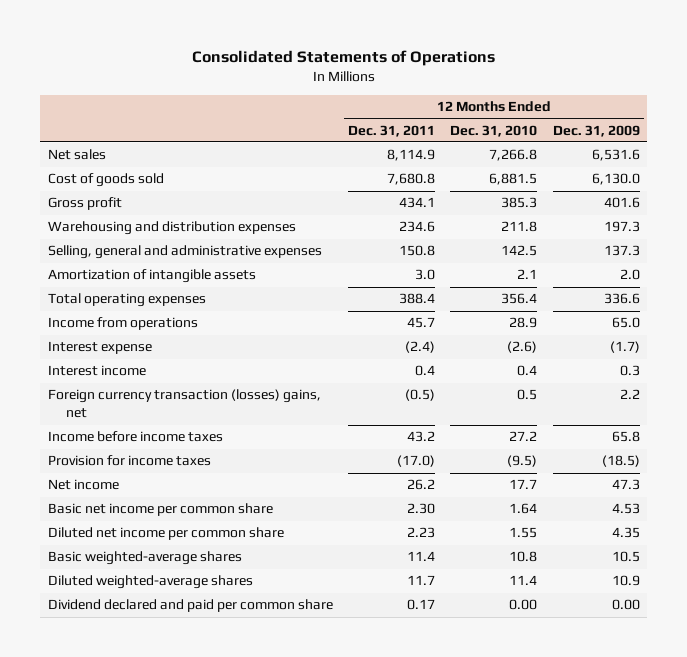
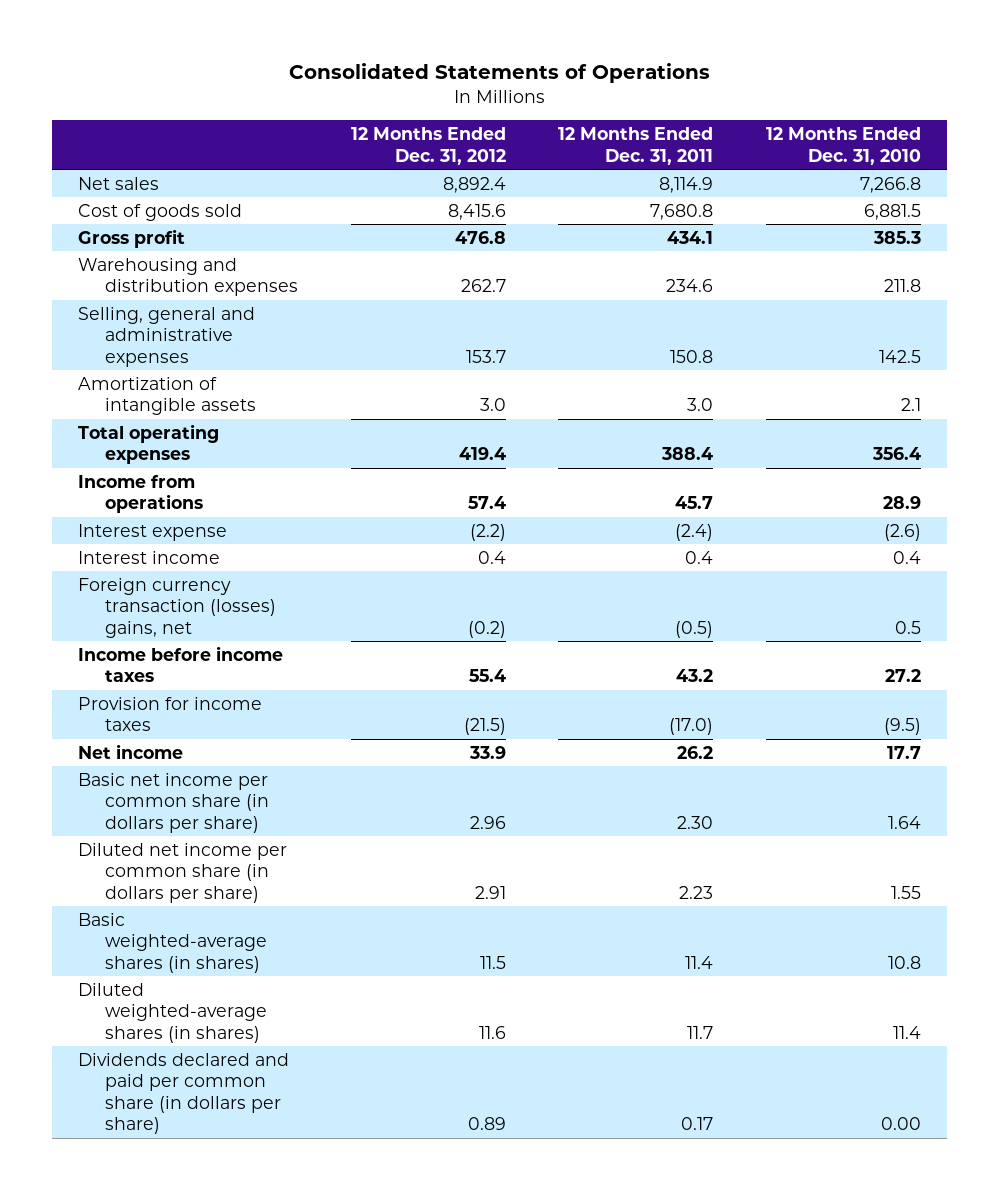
- | 12 Months Ended Dec. 31, 2011 | 12 Months Ended Dec. 31, 2010 | 12 Months Ended Dec. 31, 2009
+ | 12 Months Ended Dec. 31, 2012 | 12 Months Ended Dec. 31, 2011 | 12 Months Ended Dec. 31, 2010
- Basic net income per common share | 2.30 | 1.64 | 4.53
- Diluted net income per common share | 2.23 | 1.55 | 4.35
- Basic weighted-average shares | 11.4 | 10.8 | 10.5
- Diluted weighted-average shares | 11.7 | 11.4 | 10.9
- Dividend declared and paid per common share | 0.17 | 0.00 | 0.00
+ Basic net income per common share (in dollars per share) | 2.96 | 2.30 | 1.64
+ Diluted net income per common share (in dollars per share) | 2.91 | 2.23 | 1.55
+ Basic weighted-average shares (in shares) | 11.5 | 11.4 | 10.8
+ Diluted weighted-average shares (in shares) | 11.6 | 11.7 | 11.4
+ Dividends declared and paid per common share (in dollars per share) | 0.89 | 0.17 | 0.00

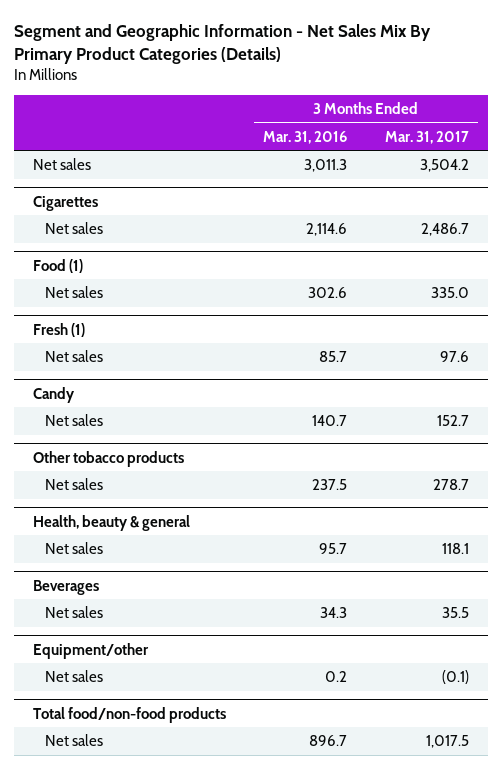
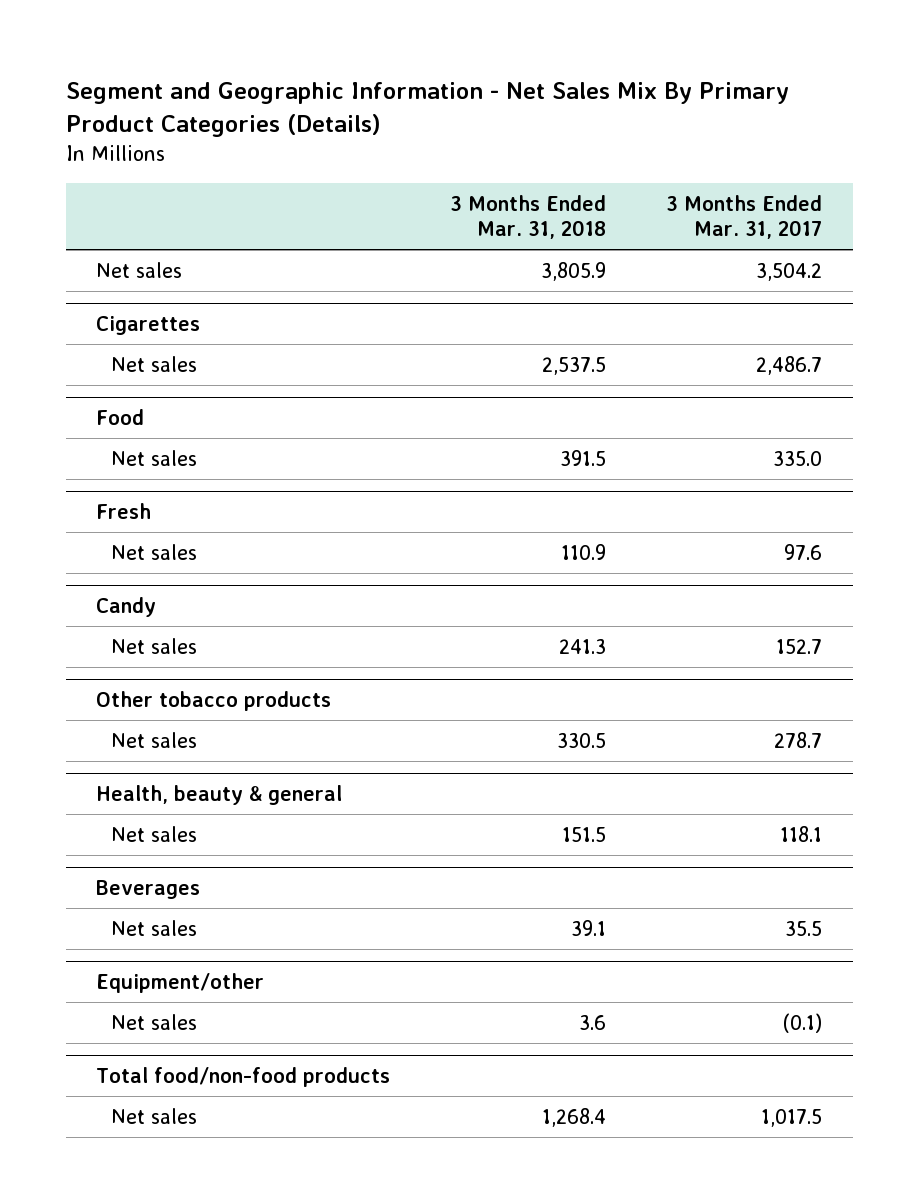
- | 3 Months Ended Mar. 31, 2016 | 3 Months Ended Mar. 31, 2017
+ | 3 Months Ended Mar. 31, 2018 | 3 Months Ended Mar. 31, 2017
- Food (1)
+ Food
- Fresh (1)
+ Fresh

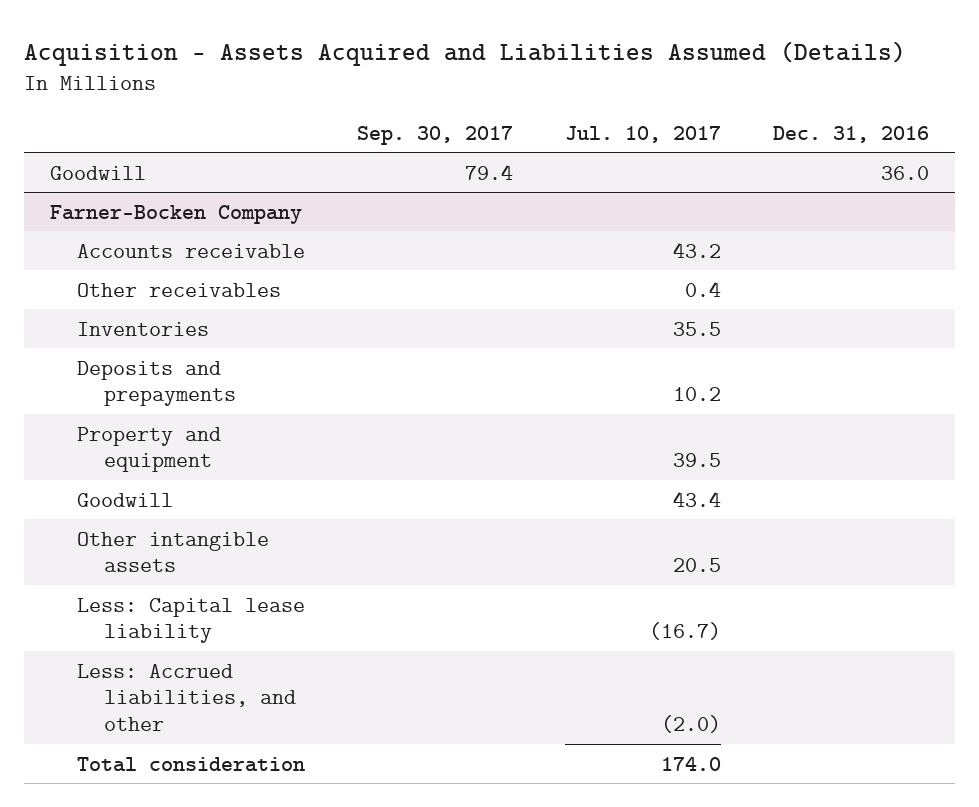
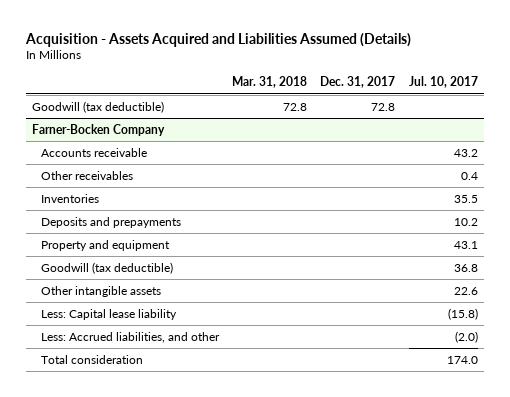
- | Sep. 30, 2017 | Jul. 10, 2017 | Dec. 31, 2016
+ | Mar. 31, 2018 | Dec. 31, 2017 | Jul. 10, 2017
- Goodwill | 79.4 | | 36.0
+ Goodwill (tax deductible) | 72.8 | 72.8 |
@ Farner-Bocken Company
- Property and equipment | | 39.5 |
- Goodwill | | 43.4 |
- Other intangible assets | | 20.5 |
- Less: Capital lease liability | | (16.7) |
+ Property and equipment | | | 43.1
+ Goodwill (tax deductible) | | | 36.8
+ Other intangible assets | | | 22.6
+ Less: Capital lease liability | | | (15.8)

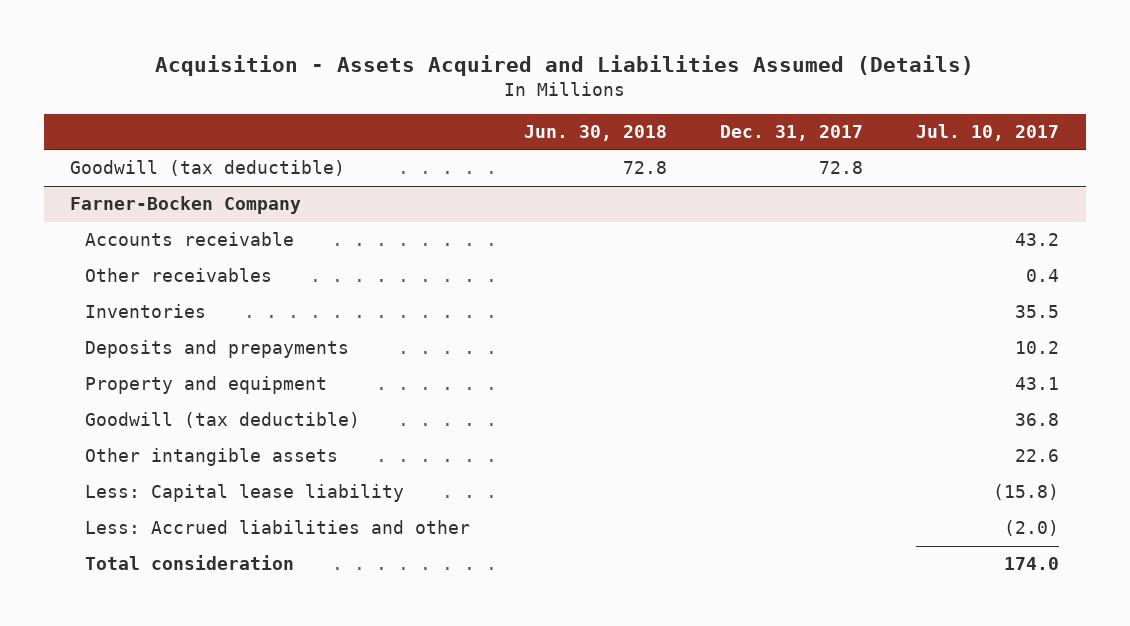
- | Mar. 31, 2018 | Dec. 31, 2017 | Jul. 10, 2017
+ | Jun. 30, 2018 | Dec. 31, 2017 | Jul. 10, 2017
@ Farner-Bocken Company
- Less: Accrued liabilities, and other | | | (2.0)
+ Less: Accrued liabilities and other | | | (2.0)

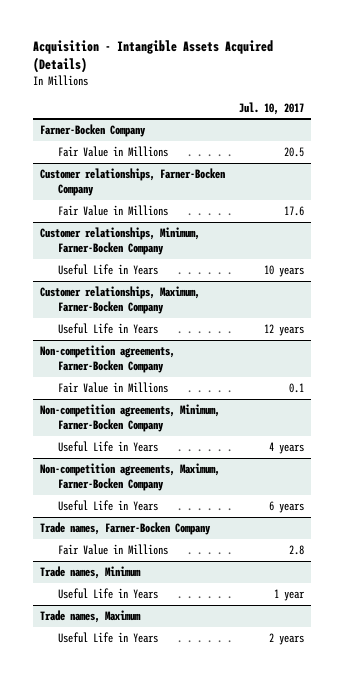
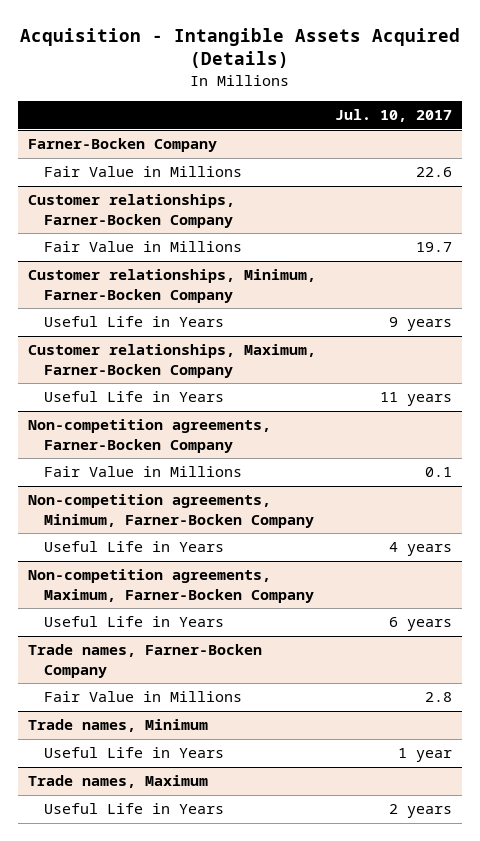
@ Farner-Bocken Company
- Fair Value in Millions | 20.5
+ Fair Value in Millions | 22.6
@ Customer relationships, Farner-Bocken Company
- Fair Value in Millions | 17.6
+ Fair Value in Millions | 19.7
@ Customer relationships, Minimum, Farner-Bocken Company
- Useful Life in Years | 10 years
+ Useful Life in Years | 9 years
@ Customer relationships, Maximum, Farner-Bocken Company
- Useful Life in Years | 12 years
+ Useful Life in Years | 11 years

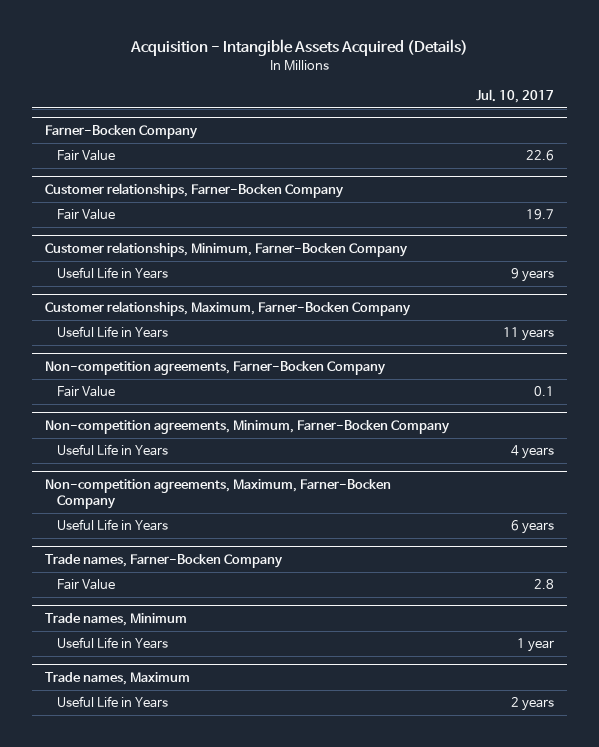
@ Farner-Bocken Company
- Fair Value in Millions | 22.6
+ Fair Value | 22.6
@ Customer relationships, Farner-Bocken Company
- Fair Value in Millions | 19.7
+ Fair Value | 19.7
@ Non-competition agreements, Farner-Bocken Company
- Fair Value in Millions | 0.1
+ Fair Value | 0.1
@ Trade names, Farner-Bocken Company
- Fair Value in Millions | 2.8
+ Fair Value | 2.8

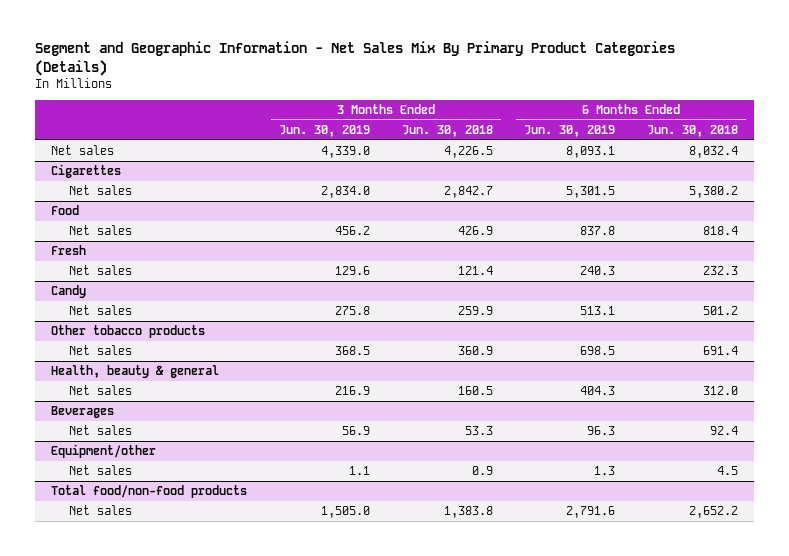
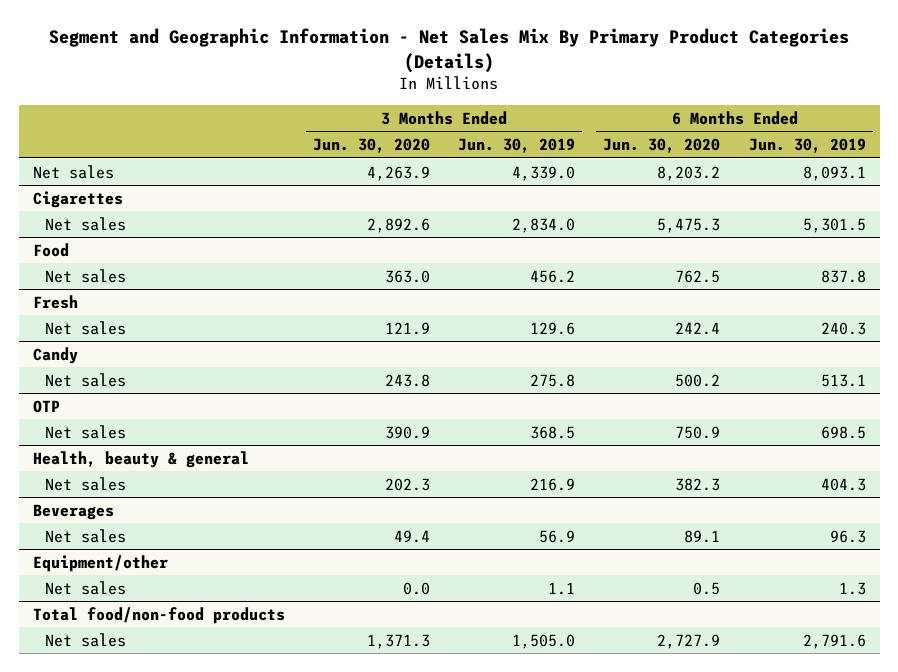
- | 3 Months Ended Jun. 30, 2019 | 3 Months Ended Jun. 30, 2018 | 6 Months Ended Jun. 30, 2019 | 6 Months Ended Jun. 30, 2018
+ | 3 Months Ended Jun. 30, 2020 | 3 Months Ended Jun. 30, 2019 | 6 Months Ended Jun. 30, 2020 | 6 Months Ended Jun. 30, 2019
- Other tobacco products
+ OTP

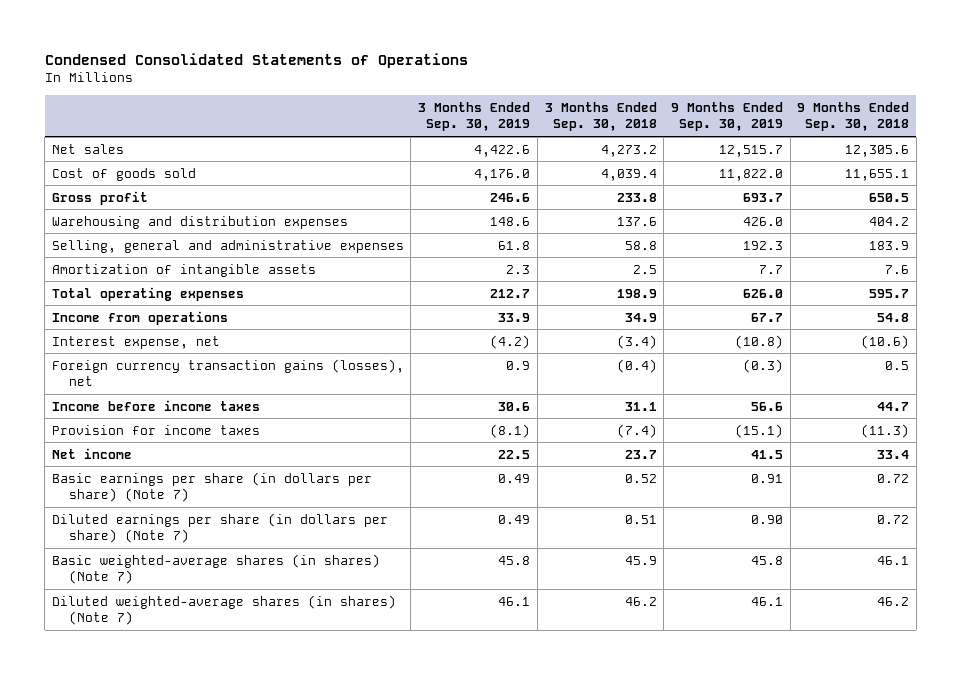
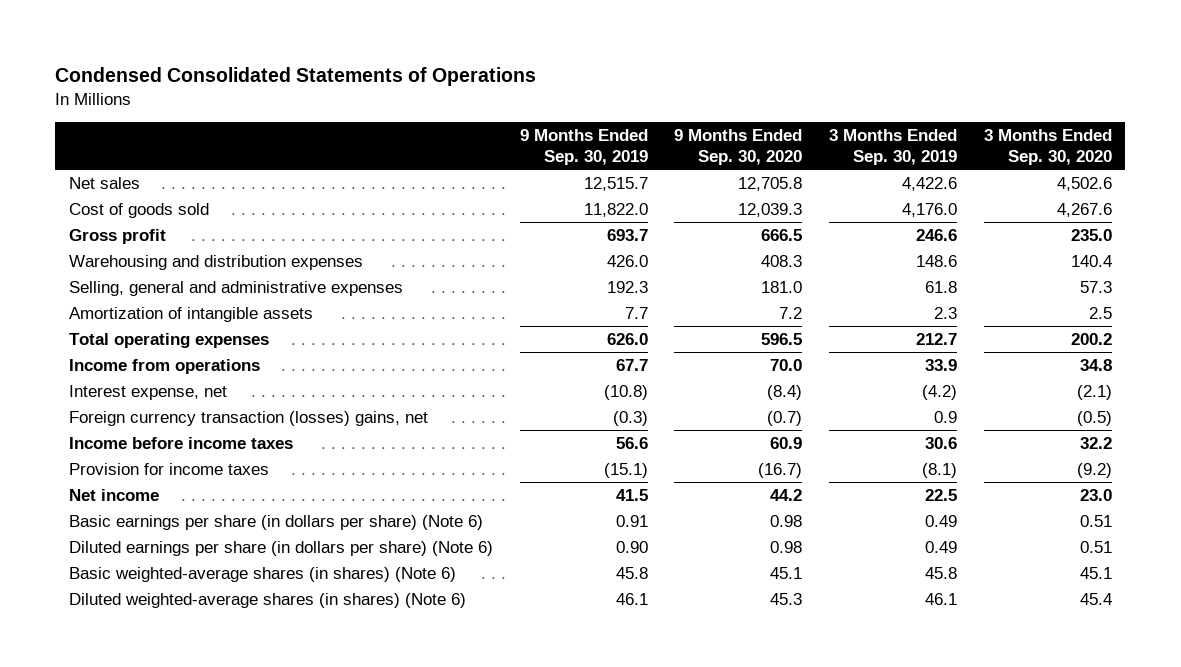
- | 3 Months Ended Sep. 30, 2019 | 3 Months Ended Sep. 30, 2018 | 9 Months Ended Sep. 30, 2019 | 9 Months Ended Sep. 30, 2018
+ | 9 Months Ended Sep. 30, 2019 | 9 Months Ended Sep. 30, 2020 | 3 Months Ended Sep. 30, 2019 | 3 Months Ended Sep. 30, 2020
- Foreign currency transaction gains (losses), net | 0.9 | (0.4) | (0.3) | 0.5
+ Foreign currency transaction (losses) gains, net | (0.3) | (0.7) | 0.9 | (0.5)
- Basic earnings per share (in dollars per share) (Note 7) | 0.49 | 0.52 | 0.91 | 0.72
- Diluted earnings per share (in dollars per share) (Note 7) | 0.49 | 0.51 | 0.90 | 0.72
- Basic weighted-average shares (in shares) (Note 7) | 45.8 | 45.9 | 45.8 | 46.1
- Diluted weighted-average shares (in shares) (Note 7) | 46.1 | 46.2 | 46.1 | 46.2
+ Basic earnings per share (in dollars per share) (Note 6) | 0.91 | 0.98 | 0.49 | 0.51
+ Diluted earnings per share (in dollars per share) (Note 6) | 0.90 | 0.98 | 0.49 | 0.51
+ Basic weighted-average shares (in shares) (Note 6) | 45.8 | 45.1 | 45.8 | 45.1
+ Diluted weighted-average shares (in shares) (Note 6) | 46.1 | 45.3 | 46.1 | 45.4

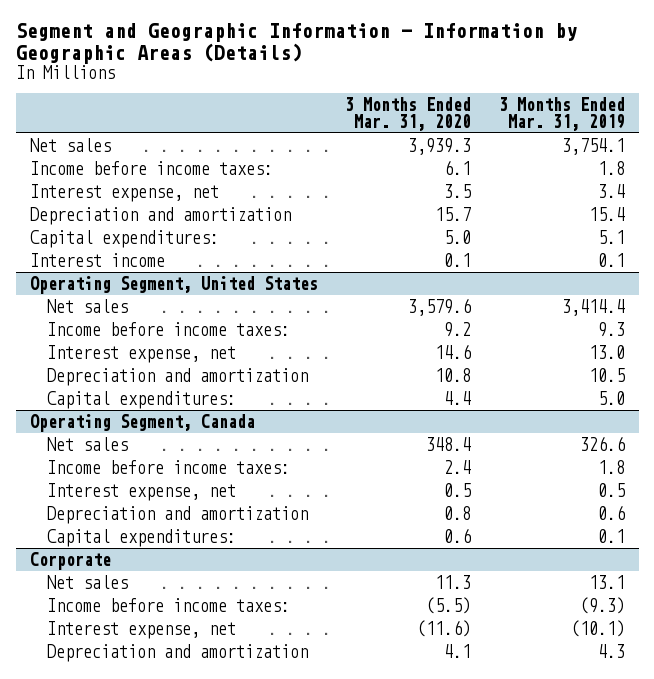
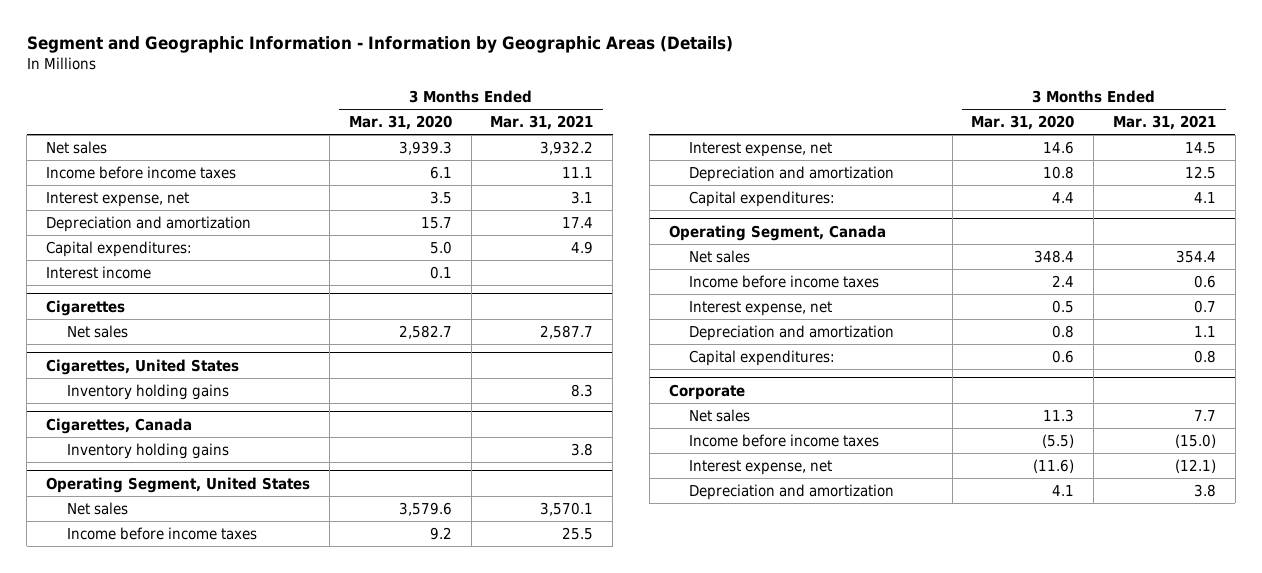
- | 3 Months Ended Mar. 31, 2020 | 3 Months Ended Mar. 31, 2019
+ | 3 Months Ended Mar. 31, 2020 | 3 Months Ended Mar. 31, 2021
- Income before income taxes: | 6.1 | 1.8
+ Income before income taxes | 6.1 | 11.1
+ Cigarettes
+ Net sales | 2,582.7 | 2,587.7
+ Cigarettes, United States
+ Inventory holding gains | | 8.3
+ Cigarettes, Canada
+ Inventory holding gains | | 3.8
@ Operating Segment, United States
- Income before income taxes: | 9.2 | 9.3
+ Income before income taxes | 9.2 | 25.5
@ Operating Segment, Canada
- Income before income taxes: | 2.4 | 1.8
+ Income before income taxes | 2.4 | 0.6
@ Corporate
- Income before income taxes: | (5.5) | (9.3)
+ Income before income taxes | (5.5) | (15.0)

